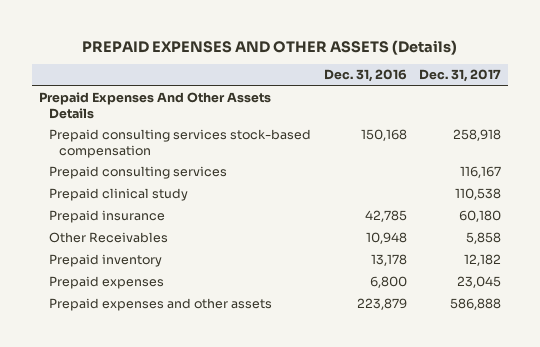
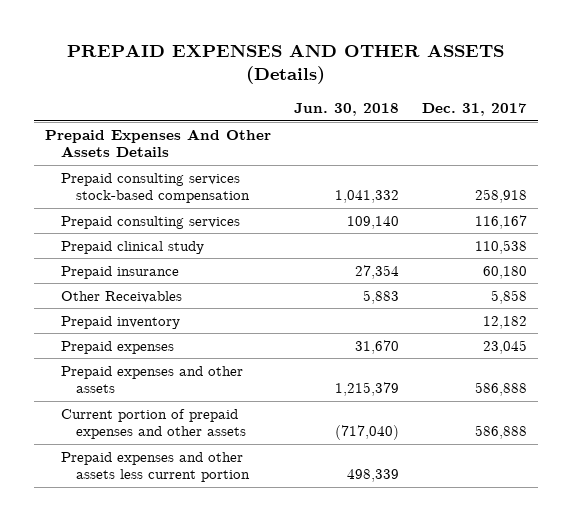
- | Dec. 31, 2016 | Dec. 31, 2017
+ | Jun. 30, 2018 | Dec. 31, 2017
+ Current portion of prepaid expenses and other assets | (717,040) | 586,888
+ Prepaid expenses and other assets less current portion | 498,339 |

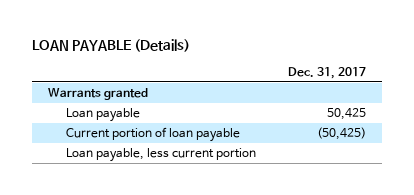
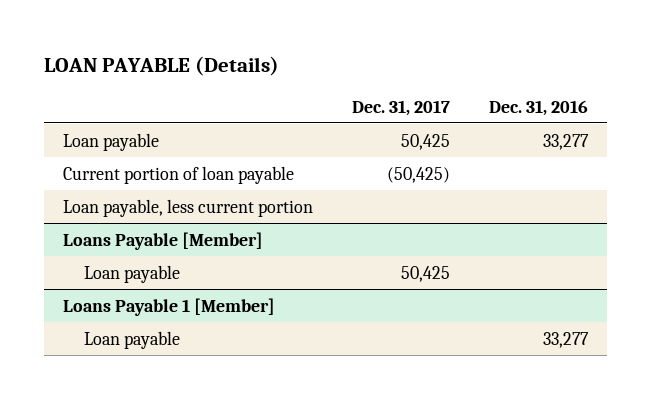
- | Dec. 31, 2017
+ | Dec. 31, 2017 | Dec. 31, 2016
- Warrants granted
+ Loans Payable [Member]
+ Loan payable | 50,425 |
+ Loans Payable 1 [Member]
+ Loan payable | | 33,277

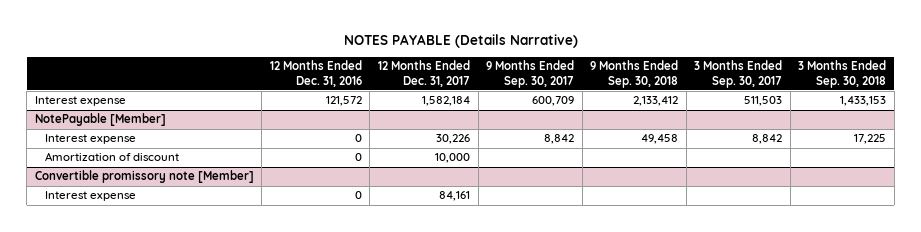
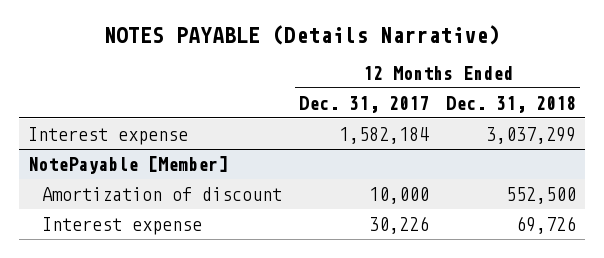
- | 12 Months Ended Dec. 31, 2016 | 12 Months Ended Dec. 31, 2017 | 9 Months Ended Sep. 30, 2017 | 9 Months Ended Sep. 30, 2018 | 3 Months Ended Sep. 30, 2017 | 3 Months Ended Sep. 30, 2018
+ | 12 Months Ended Dec. 31, 2017 | 12 Months Ended Dec. 31, 2018
- Convertible promissory note [Member]
- Interest expense | 0 | 84,161 | | | |
@ NotePayable [Member]
moved down: Interest expense | 30,226 | 69,726

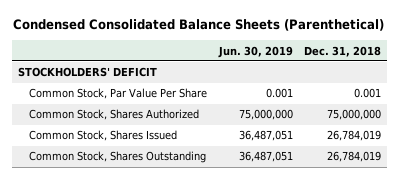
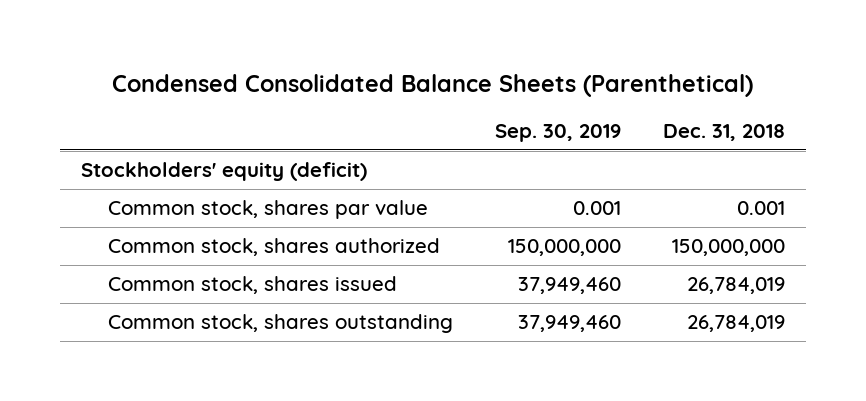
- | Jun. 30, 2019 | Dec. 31, 2018
+ | Sep. 30, 2019 | Dec. 31, 2018
- STOCKHOLDERS' DEFICIT
- Common Stock, Par Value Per Share | 0.001 | 0.001
- Common Stock, Shares Authorized | 75,000,000 | 75,000,000
- Common Stock, Shares Issued | 36,487,051 | 26,784,019
- Common Stock, Shares Outstanding | 36,487,051 | 26,784,019
+ Stockholders' equity (deficit)
+ Common stock, shares par value | 0.001 | 0.001
+ Common stock, shares authorized | 150,000,000 | 150,000,000
+ Common stock, shares issued | 37,949,460 | 26,784,019
+ Common stock, shares outstanding | 37,949,460 | 26,784,019

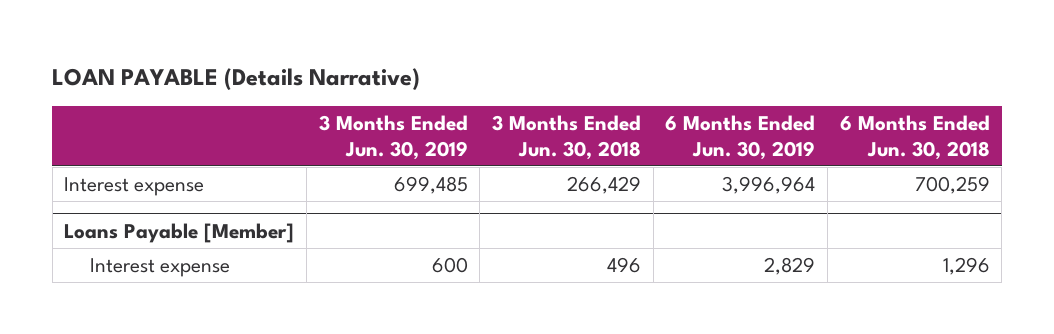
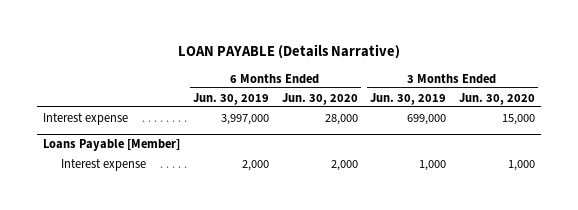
- | 3 Months Ended Jun. 30, 2019 | 3 Months Ended Jun. 30, 2018 | 6 Months Ended Jun. 30, 2019 | 6 Months Ended Jun. 30, 2018
+ | 6 Months Ended Jun. 30, 2019 | 6 Months Ended Jun. 30, 2020 | 3 Months Ended Jun. 30, 2019 | 3 Months Ended Jun. 30, 2020
- Interest expense | 699,485 | 266,429 | 3,996,964 | 700,259
+ Interest expense | 3,997,000 | 28,000 | 699,000 | 15,000
@ Loans Payable [Member]
- Interest expense | 600 | 496 | 2,829 | 1,296
+ Interest expense | 2,000 | 2,000 | 1,000 | 1,000

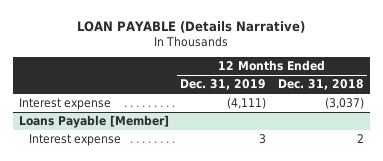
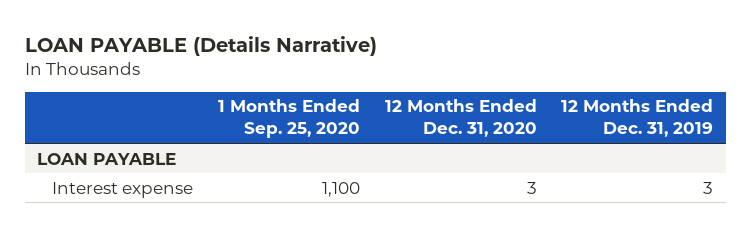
- | 12 Months Ended Dec. 31, 2019 | 12 Months Ended Dec. 31, 2018
+ | 1 Months Ended Sep. 25, 2020 | 12 Months Ended Dec. 31, 2020 | 12 Months Ended Dec. 31, 2019
- Interest expense | (4,111) | (3,037)
- Loans Payable [Member]
+ LOAN PAYABLE

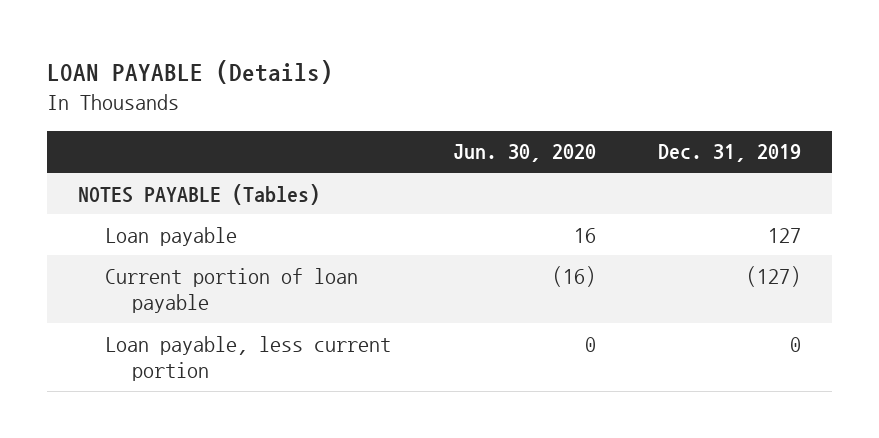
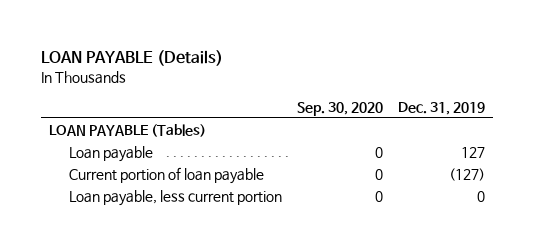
- | Jun. 30, 2020 | Dec. 31, 2019
+ | Sep. 30, 2020 | Dec. 31, 2019
- NOTES PAYABLE (Tables)
+ LOAN PAYABLE (Tables)

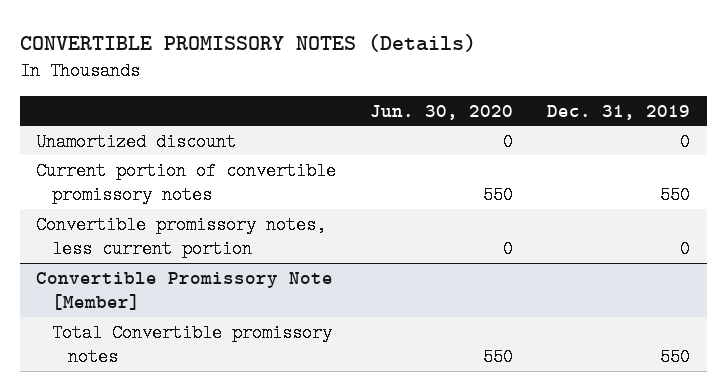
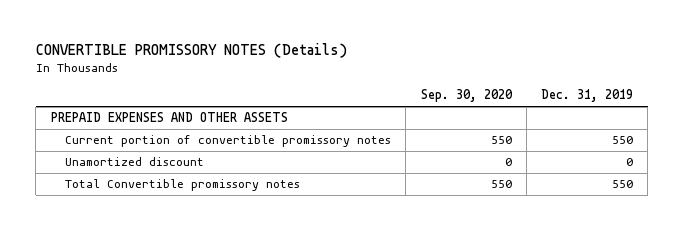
- | Jun. 30, 2020 | Dec. 31, 2019
+ | Sep. 30, 2020 | Dec. 31, 2019
+ PREPAID EXPENSES AND OTHER ASSETS
- Convertible promissory notes, less current portion | 0 | 0
- Convertible Promissory Note [Member]
moved down: Unamortized discount | 0 | 0

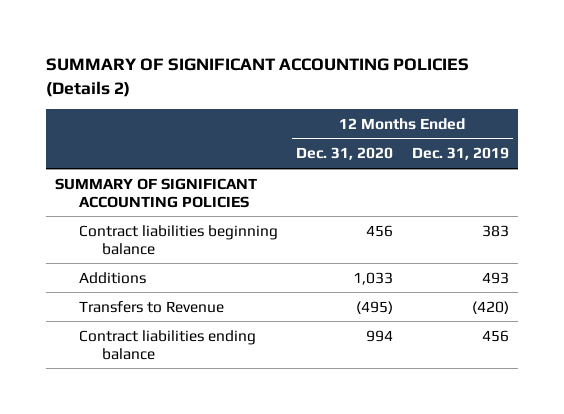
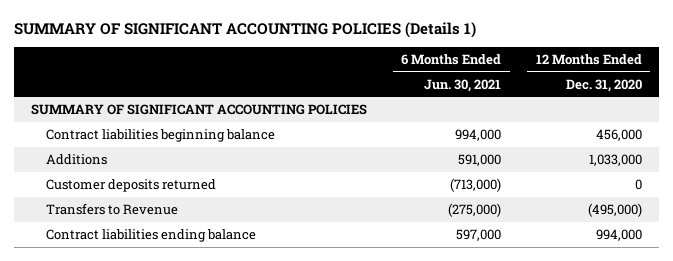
- SUMMARY OF SIGNIFICANT ACCOUNTING POLICIES (Details 2)
+ SUMMARY OF SIGNIFICANT ACCOUNTING POLICIES (Details 1)
- | 12 Months Ended Dec. 31, 2020 | 12 Months Ended Dec. 31, 2019
+ | 6 Months Ended Jun. 30, 2021 | 12 Months Ended Dec. 31, 2020
- Contract liabilities beginning balance | 456 | 383
- Additions | 1,033 | 493
- Transfers to Revenue | (495) | (420)
- Contract liabilities ending balance | 994 | 456
+ Contract liabilities beginning balance | 994,000 | 456,000
+ Additions | 591,000 | 1,033,000
+ Customer deposits returned | (713,000) | 0
+ Transfers to Revenue | (275,000) | (495,000)
+ Contract liabilities ending balance | 597,000 | 994,000

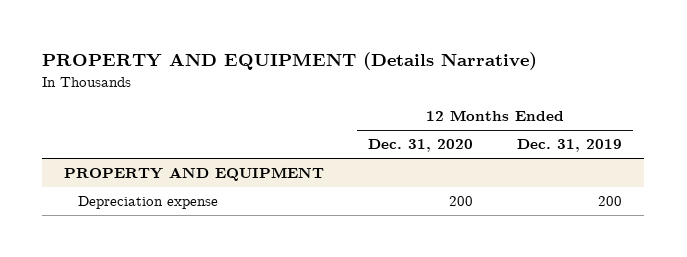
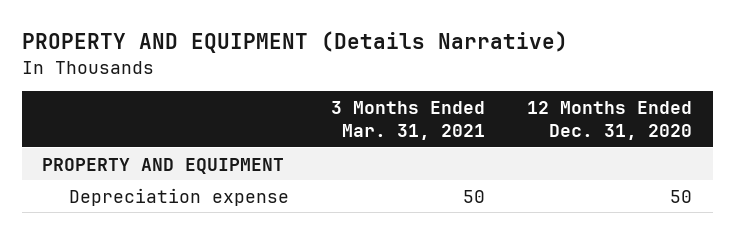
- | 12 Months Ended Dec. 31, 2020 | 12 Months Ended Dec. 31, 2019
+ | 3 Months Ended Mar. 31, 2021 | 12 Months Ended Dec. 31, 2020
- Depreciation expense | 200 | 200
+ Depreciation expense | 50 | 50

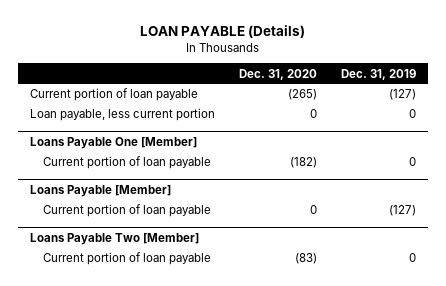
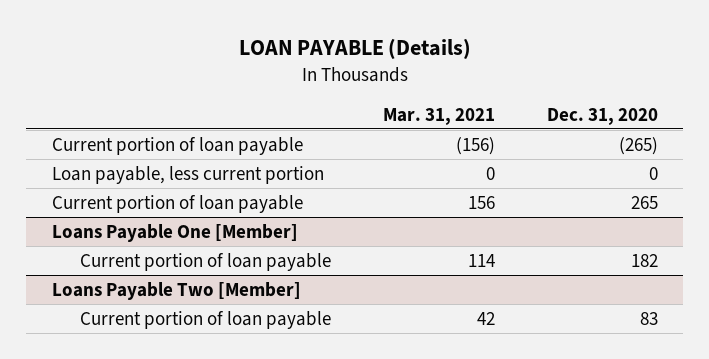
- | Dec. 31, 2020 | Dec. 31, 2019
+ | Mar. 31, 2021 | Dec. 31, 2020
+ Current portion of loan payable | 156 | 265
@ Loans Payable One [Member]
- Current portion of loan payable | (182) | 0
- Loans Payable [Member]
- Current portion of loan payable | 0 | (127)
@ Loans Payable One [Member]
+ Current portion of loan payable | 114 | 182
@ Loans Payable Two [Member]
- Current portion of loan payable | (83) | 0
+ Current portion of loan payable | 42 | 83

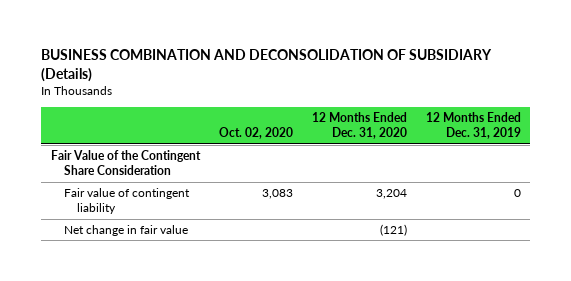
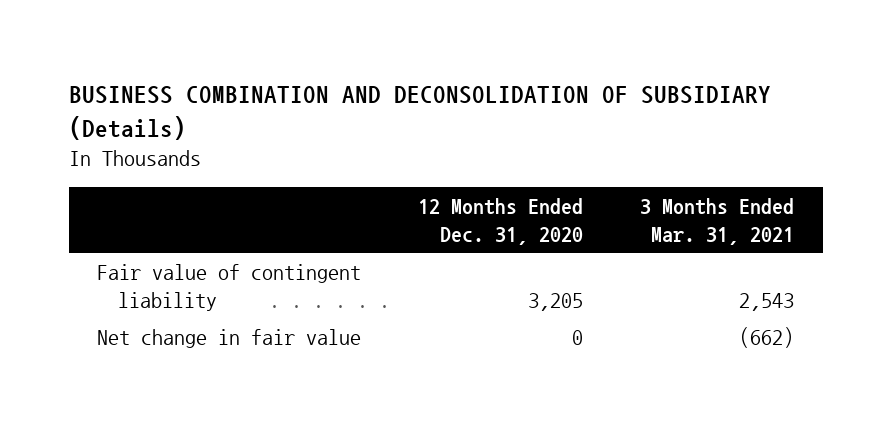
- | Oct. 02, 2020 | 12 Months Ended Dec. 31, 2020 | 12 Months Ended Dec. 31, 2019
+ | 12 Months Ended Dec. 31, 2020 | 3 Months Ended Mar. 31, 2021
- Fair Value of the Contingent Share Consideration
- Fair value of contingent liability | 3,083 | 3,204 | 0
- Net change in fair value | | (121) |
+ Fair value of contingent liability | 3,205 | 2,543
+ Net change in fair value | 0 | (662)

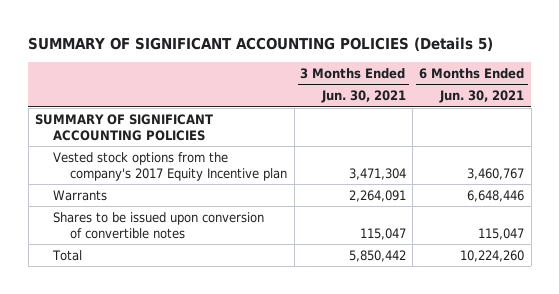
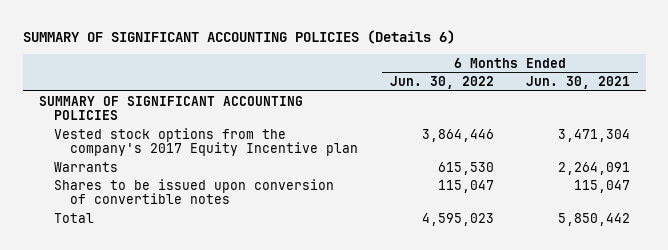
- SUMMARY OF SIGNIFICANT ACCOUNTING POLICIES (Details 5)
+ SUMMARY OF SIGNIFICANT ACCOUNTING POLICIES (Details 6)
- | 3 Months Ended Jun. 30, 2021 | 6 Months Ended Jun. 30, 2021
+ | 6 Months Ended Jun. 30, 2022 | 6 Months Ended Jun. 30, 2021
- Vested stock options from the company's 2017 Equity Incentive plan | 3,471,304 | 3,460,767
- Warrants | 2,264,091 | 6,648,446
+ Vested stock options from the company's 2017 Equity Incentive plan | 3,864,446 | 3,471,304
+ Warrants | 615,530 | 2,264,091
- Total | 5,850,442 | 10,224,260
+ Total | 4,595,023 | 5,850,442

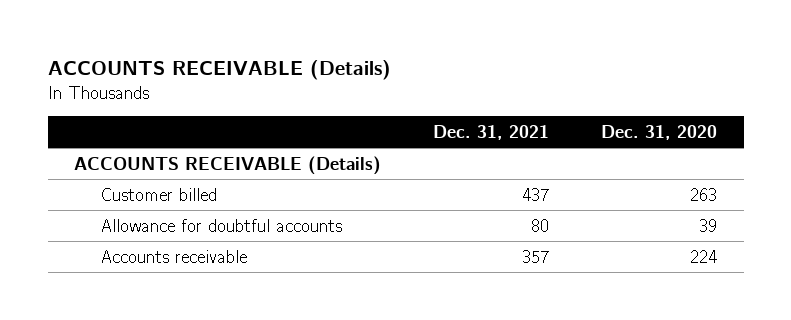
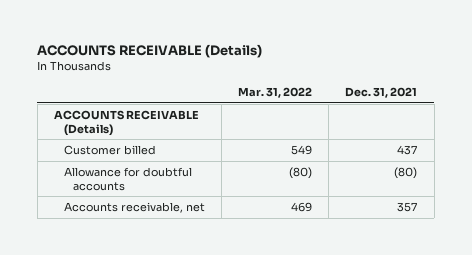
- | Dec. 31, 2021 | Dec. 31, 2020
+ | Mar. 31, 2022 | Dec. 31, 2021
- Allowance for doubtful accounts | 80 | 39
- Accounts receivable | 357 | 224
+ Allowance for doubtful accounts | (80) | (80)
+ Accounts receivable, net | 469 | 357

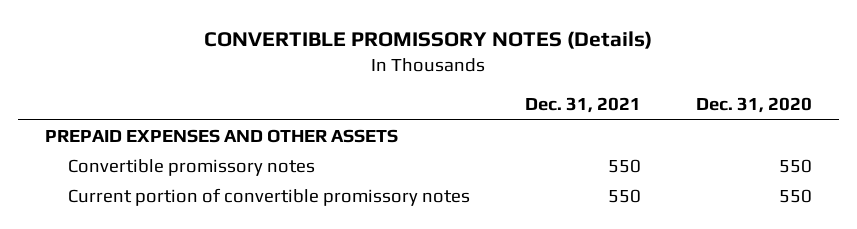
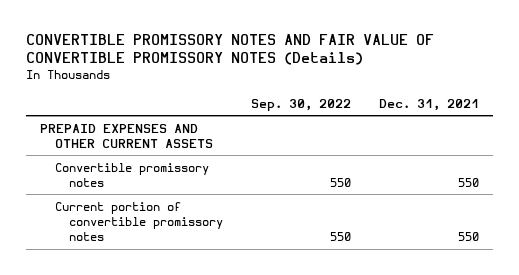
- CONVERTIBLE PROMISSORY NOTES (Details)
+ CONVERTIBLE PROMISSORY NOTES AND FAIR VALUE OF CONVERTIBLE PROMISSORY NOTES (Details)
- | Dec. 31, 2021 | Dec. 31, 2020
+ | Sep. 30, 2022 | Dec. 31, 2021
- PREPAID EXPENSES AND OTHER ASSETS
+ PREPAID EXPENSES AND OTHER CURRENT ASSETS

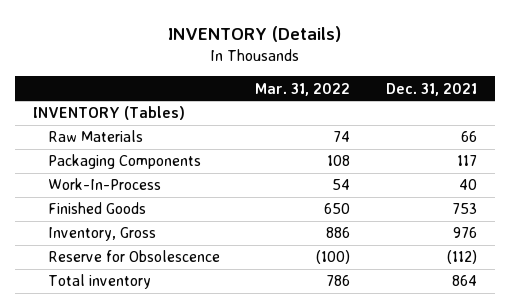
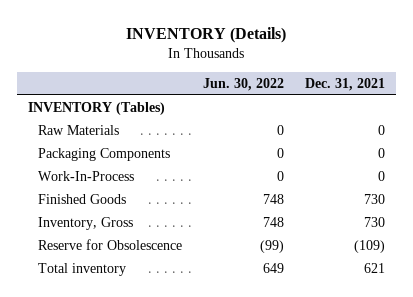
- | Mar. 31, 2022 | Dec. 31, 2021
+ | Jun. 30, 2022 | Dec. 31, 2021
- Raw Materials | 74 | 66
- Packaging Components | 108 | 117
- Work-In-Process | 54 | 40
- Finished Goods | 650 | 753
- Inventory, Gross | 886 | 976
- Reserve for Obsolescence | (100) | (112)
- Total inventory | 786 | 864
+ Raw Materials | 0 | 0
+ Packaging Components | 0 | 0
+ Work-In-Process | 0 | 0
+ Finished Goods | 748 | 730
+ Inventory, Gross | 748 | 730
+ Reserve for Obsolescence | (99) | (109)
+ Total inventory | 649 | 621

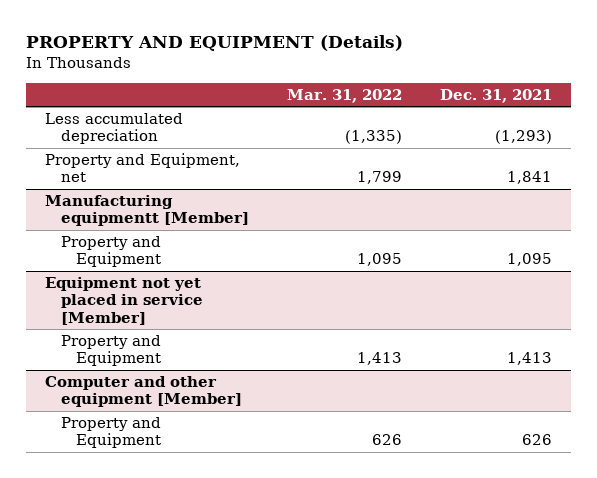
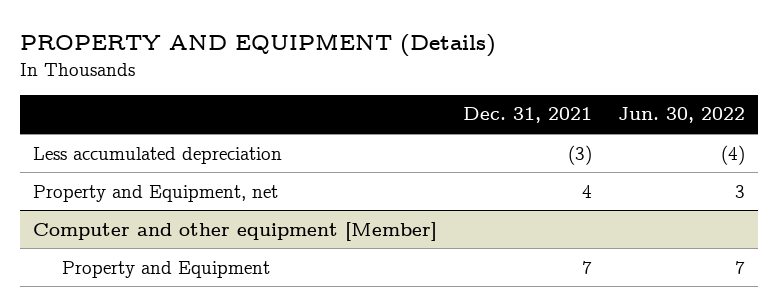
- | Mar. 31, 2022 | Dec. 31, 2021
+ | Dec. 31, 2021 | Jun. 30, 2022
- Less accumulated depreciation | (1,335) | (1,293)
- Property and Equipment, net | 1,799 | 1,841
- Manufacturing equipmentt [Member]
- Property and Equipment | 1,095 | 1,095
- Equipment not yet placed in service [Member]
- Property and Equipment | 1,413 | 1,413
+ Less accumulated depreciation | (3) | (4)
+ Property and Equipment, net | 4 | 3
@ Computer and other equipment [Member]
- Property and Equipment | 626 | 626
+ Property and Equipment | 7 | 7

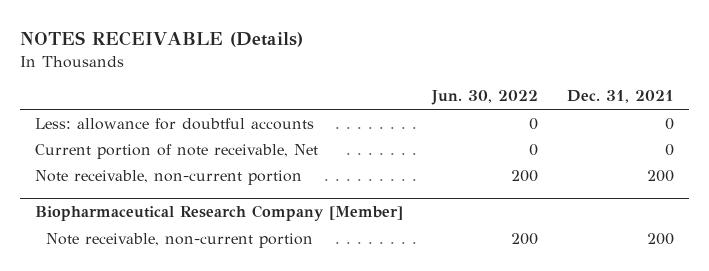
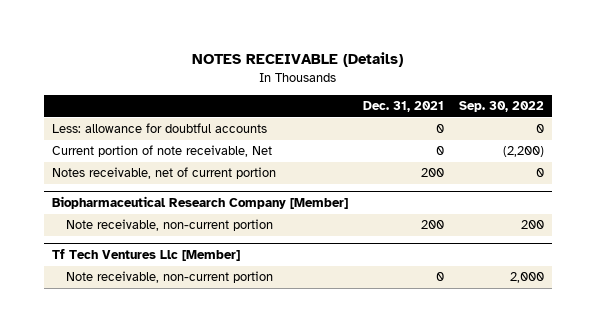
- | Jun. 30, 2022 | Dec. 31, 2021
+ | Dec. 31, 2021 | Sep. 30, 2022
- Note receivable, non-current portion | 200 | 200
+ Notes receivable, net of current portion | 200 | 0
+ Tf Tech Ventures Llc [Member]
+ Note receivable, non-current portion | 0 | 2,000

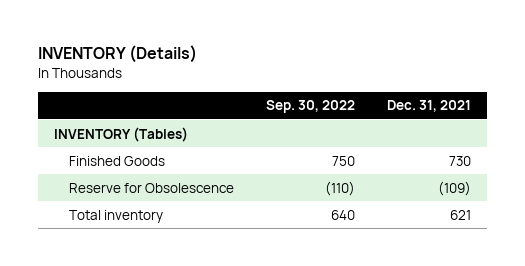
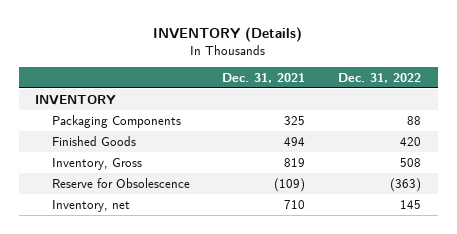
- | Sep. 30, 2022 | Dec. 31, 2021
+ | Dec. 31, 2021 | Dec. 31, 2022
- INVENTORY (Tables)
- Finished Goods | 750 | 730
+ INVENTORY
+ Packaging Components | 325 | 88
+ Finished Goods | 494 | 420
+ Inventory, Gross | 819 | 508
- Total inventory | 640 | 621
+ Inventory, net | 710 | 145

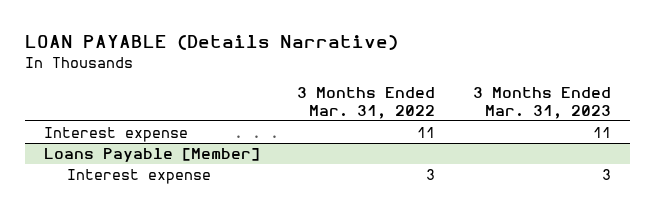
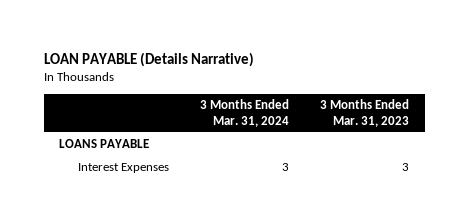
- | 3 Months Ended Mar. 31, 2022 | 3 Months Ended Mar. 31, 2023
+ | 3 Months Ended Mar. 31, 2024 | 3 Months Ended Mar. 31, 2023
- Interest expense | 11 | 11
- Loans Payable [Member]
- Interest expense | 3 | 3
+ LOANS PAYABLE
+ Interest Expenses | 3 | 3

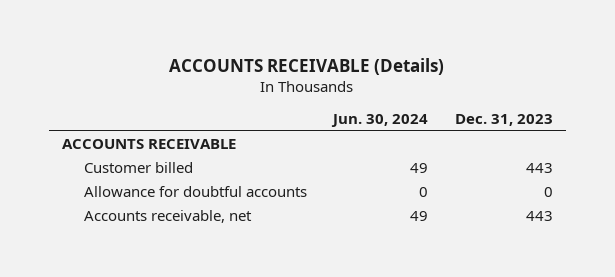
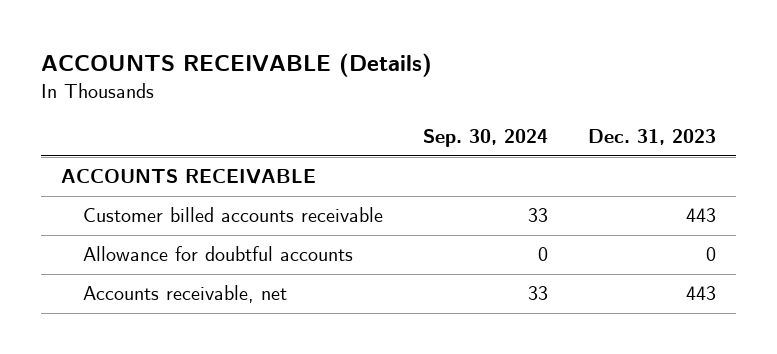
- | Jun. 30, 2024 | Dec. 31, 2023
+ | Sep. 30, 2024 | Dec. 31, 2023
- Customer billed | 49 | 443
+ Customer billed accounts receivable | 33 | 443

